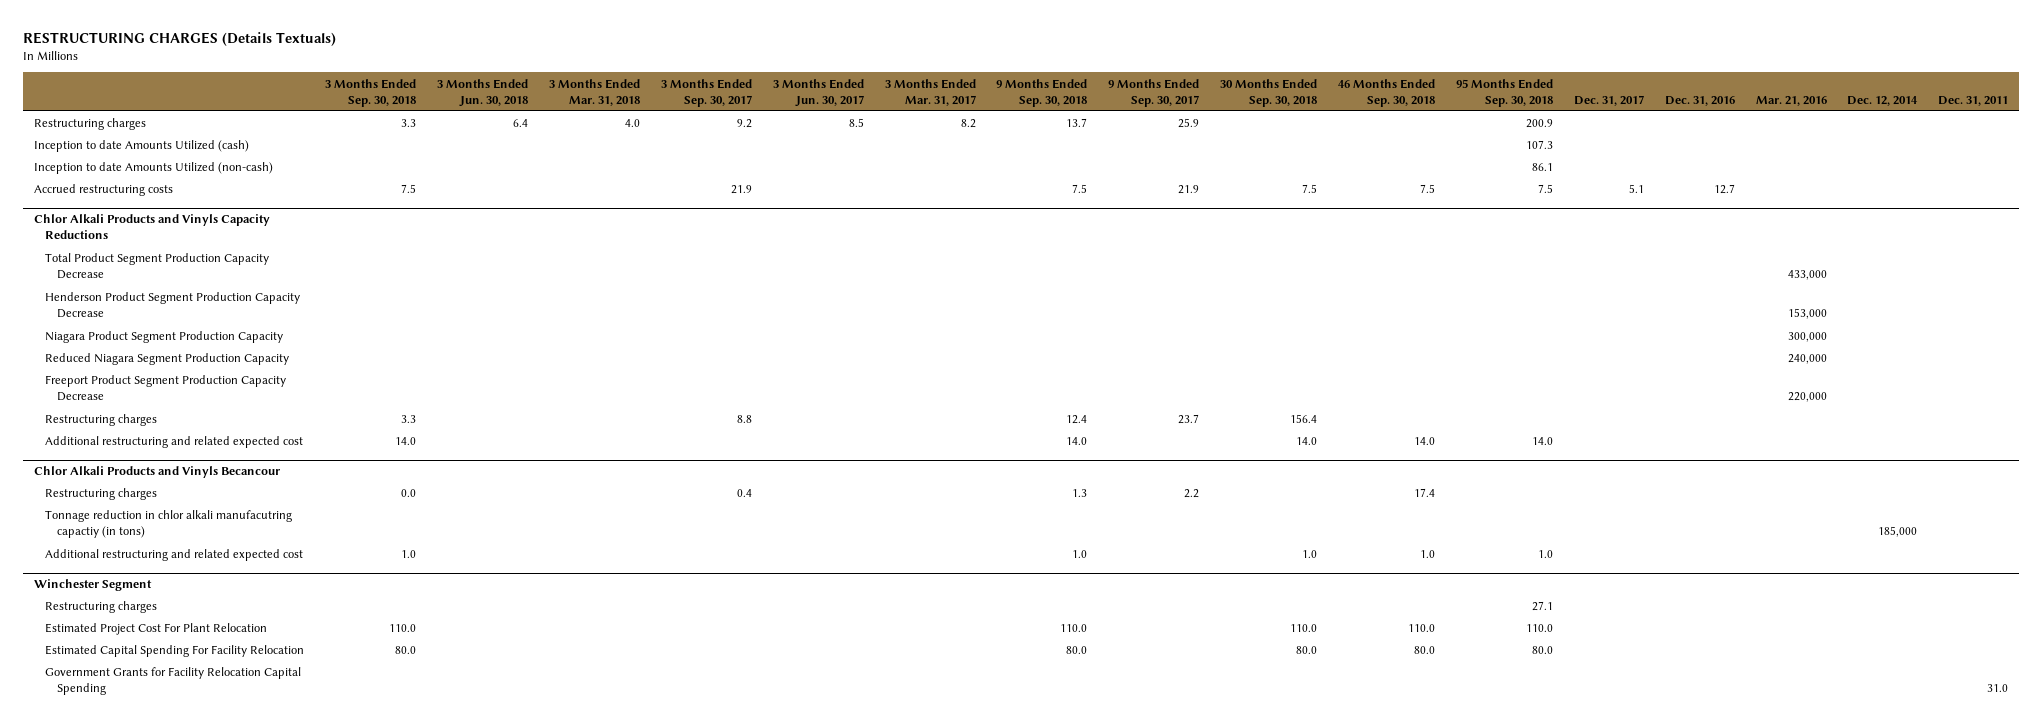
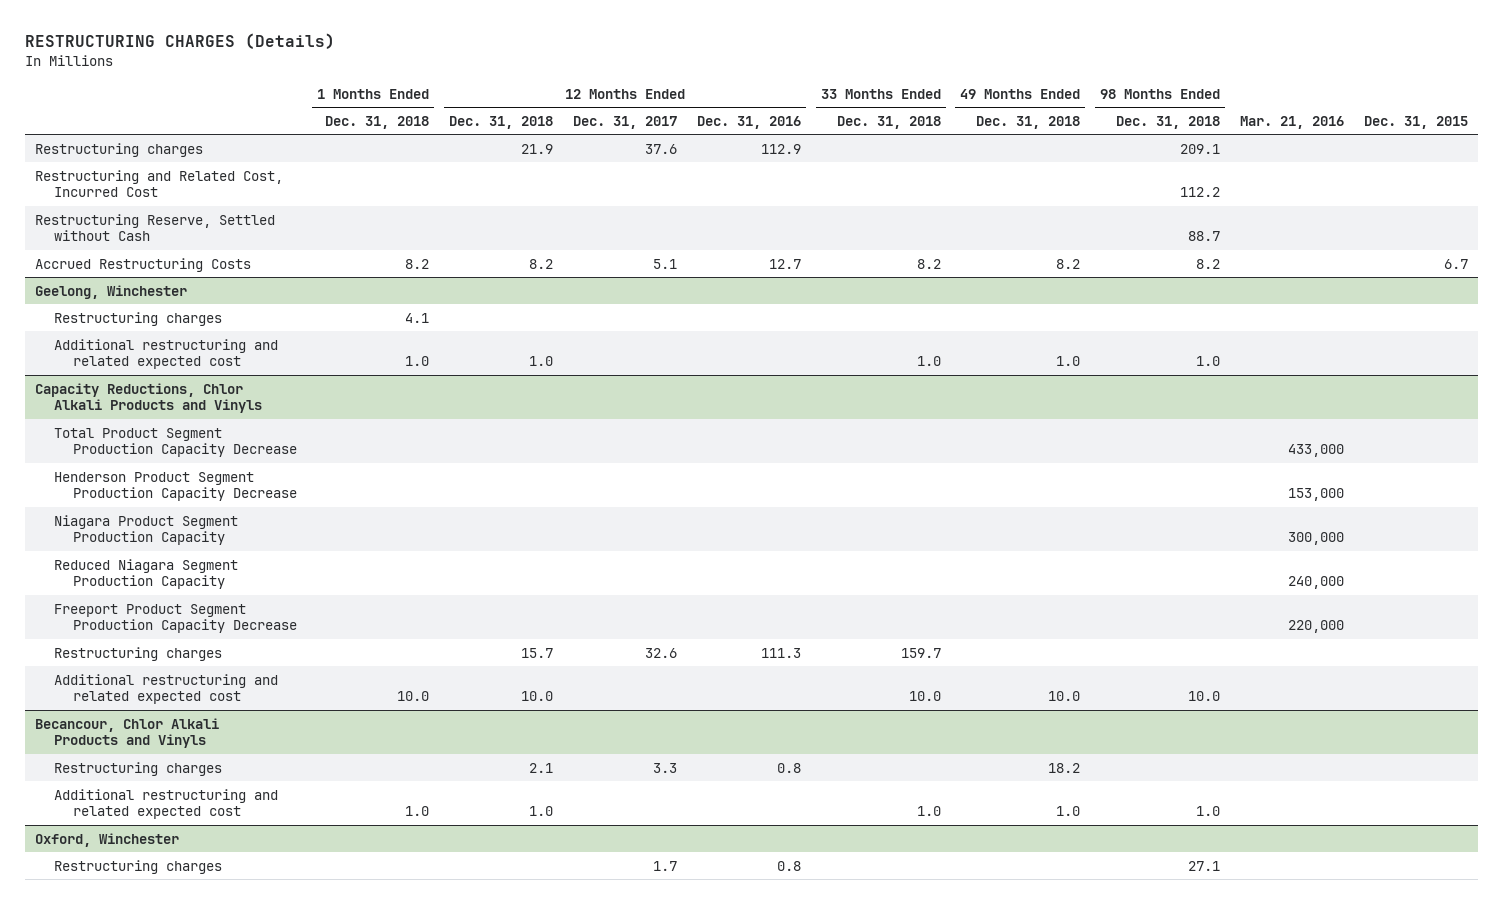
- RESTRUCTURING CHARGES (Details Textuals)
+ RESTRUCTURING CHARGES (Details)
- | 3 Months Ended Sep. 30, 2018 | 3 Months Ended Jun. 30, 2018 | 3 Months Ended Mar. 31, 2018 | 3 Months Ended Sep. 30, 2017 | 3 Months Ended Jun. 30, 2017 | 3 Months Ended Mar. 31, 2017 | 9 Months Ended Sep. 30, 2018 | 9 Months Ended Sep. 30, 2017 | 30 Months Ended Sep. 30, 2018 | 46 Months Ended Sep. 30, 2018 | 95 Months Ended Sep. 30, 2018 | Dec. 31, 2017 | Dec. 31, 2016 | Mar. 21, 2016 | Dec. 12, 2014 | Dec. 31, 2011
+ | 1 Months Ended Dec. 31, 2018 | 12 Months Ended Dec. 31, 2018 | 12 Months Ended Dec. 31, 2017 | 12 Months Ended Dec. 31, 2016 | 33 Months Ended Dec. 31, 2018 | 49 Months Ended Dec. 31, 2018 | 98 Months Ended Dec. 31, 2018 | Mar. 21, 2016 | Dec. 31, 2015
- Inception to date Amounts Utilized (cash) | | | | | | | | | | | 107.3 | | | | |
- Inception to date Amounts Utilized (non-cash) | | | | | | | | | | | 86.1 | | | | |
- Accrued restructuring costs | 7.5 | | | 21.9 | | | 7.5 | 21.9 | 7.5 | 7.5 | 7.5 | 5.1 | 12.7 | | |
- Chlor Alkali Products and Vinyls Capacity Reductions
+ Restructuring and Related Cost, Incurred Cost | | | | | | | 112.2 | |
+ Restructuring Reserve, Settled without Cash | | | | | | | 88.7 | |
+ Accrued Restructuring Costs | 8.2 | 8.2 | 5.1 | 12.7 | 8.2 | 8.2 | 8.2 | | 6.7
+ Geelong, Winchester
+ Restructuring charges | 4.1 | | | | | | | |
+ Additional restructuring and related expected cost | 1.0 | 1.0 | | | 1.0 | 1.0 | 1.0 | |
+ Capacity Reductions, Chlor Alkali Products and Vinyls
- Chlor Alkali Products and Vinyls Becancour
+ Becancour, Chlor Alkali Products and Vinyls
- Tonnage reduction in chlor alkali manufacutring capactiy (in tons) | | | | | | | | | | | | | | | 185,000 |
- Winchester Segment
- Restructuring charges | | | | | | | | | | | 27.1 | | | | |
- Estimated Project Cost For Plant Relocation | 110.0 | | | | | | 110.0 | | 110.0 | 110.0 | 110.0 | | | | |
- Estimated Capital Spending For Facility Relocation | 80.0 | | | | | | 80.0 | | 80.0 | 80.0 | 80.0 | | | | |
- Government Grants for Facility Relocation Capital Spending | | | | | | | | | | | | | | | | 31.0
+ Oxford, Winchester
+ Restructuring charges | | | 1.7 | 0.8 | | | 27.1 | |

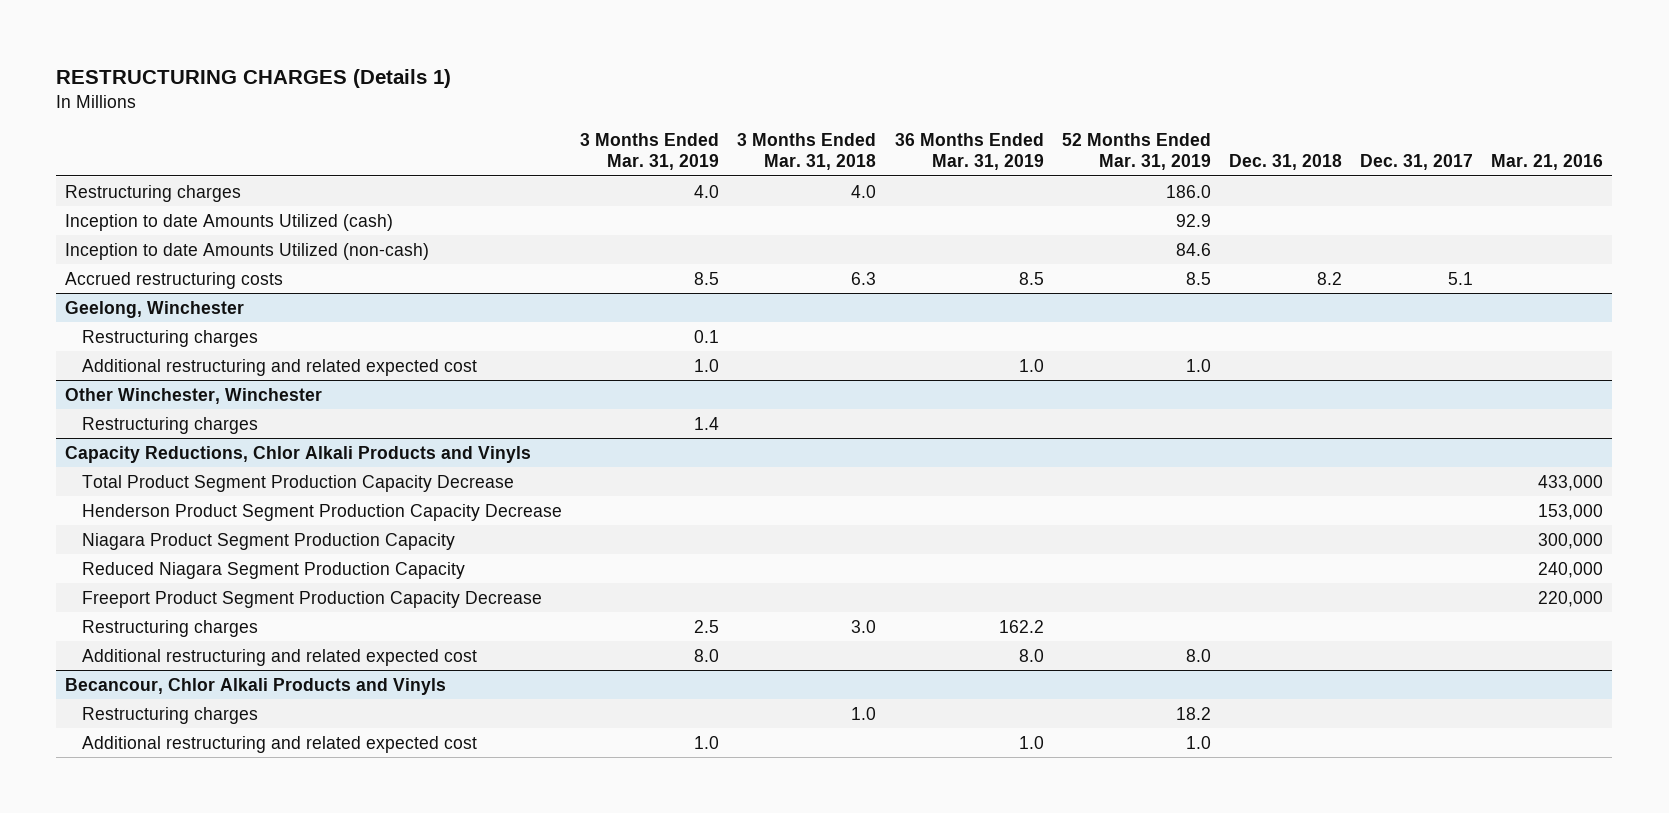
- RESTRUCTURING CHARGES (Details)
+ RESTRUCTURING CHARGES (Details 1)
- | 1 Months Ended Dec. 31, 2018 | 12 Months Ended Dec. 31, 2018 | 12 Months Ended Dec. 31, 2017 | 12 Months Ended Dec. 31, 2016 | 33 Months Ended Dec. 31, 2018 | 49 Months Ended Dec. 31, 2018 | 98 Months Ended Dec. 31, 2018 | Mar. 21, 2016 | Dec. 31, 2015
+ | 3 Months Ended Mar. 31, 2019 | 3 Months Ended Mar. 31, 2018 | 36 Months Ended Mar. 31, 2019 | 52 Months Ended Mar. 31, 2019 | Dec. 31, 2018 | Dec. 31, 2017 | Mar. 21, 2016
- Restructuring and Related Cost, Incurred Cost | | | | | | | 112.2 | |
- Restructuring Reserve, Settled without Cash | | | | | | | 88.7 | |
- Accrued Restructuring Costs | 8.2 | 8.2 | 5.1 | 12.7 | 8.2 | 8.2 | 8.2 | | 6.7
+ Inception to date Amounts Utilized (cash) | | | | 92.9 | | |
+ Inception to date Amounts Utilized (non-cash) | | | | 84.6 | | |
+ Accrued restructuring costs | 8.5 | 6.3 | 8.5 | 8.5 | 8.2 | 5.1 |
+ Other Winchester, Winchester
+ Restructuring charges | 1.4 | | | | | |
- Oxford, Winchester
- Restructuring charges | | | 1.7 | 0.8 | | | 27.1 | |

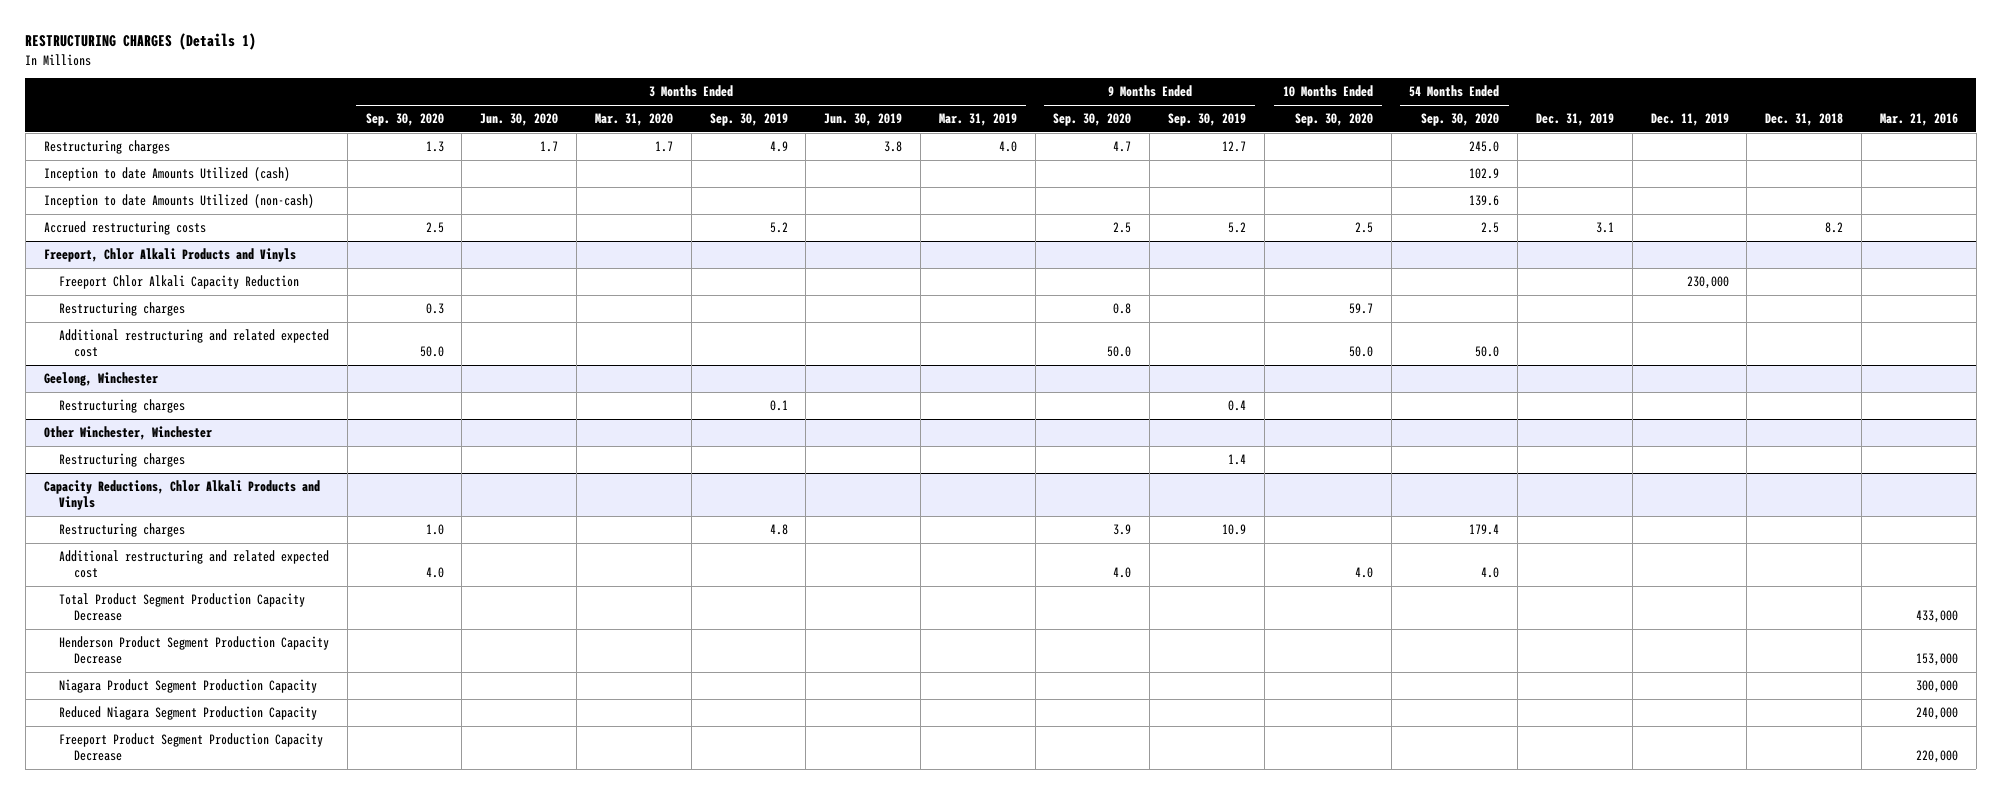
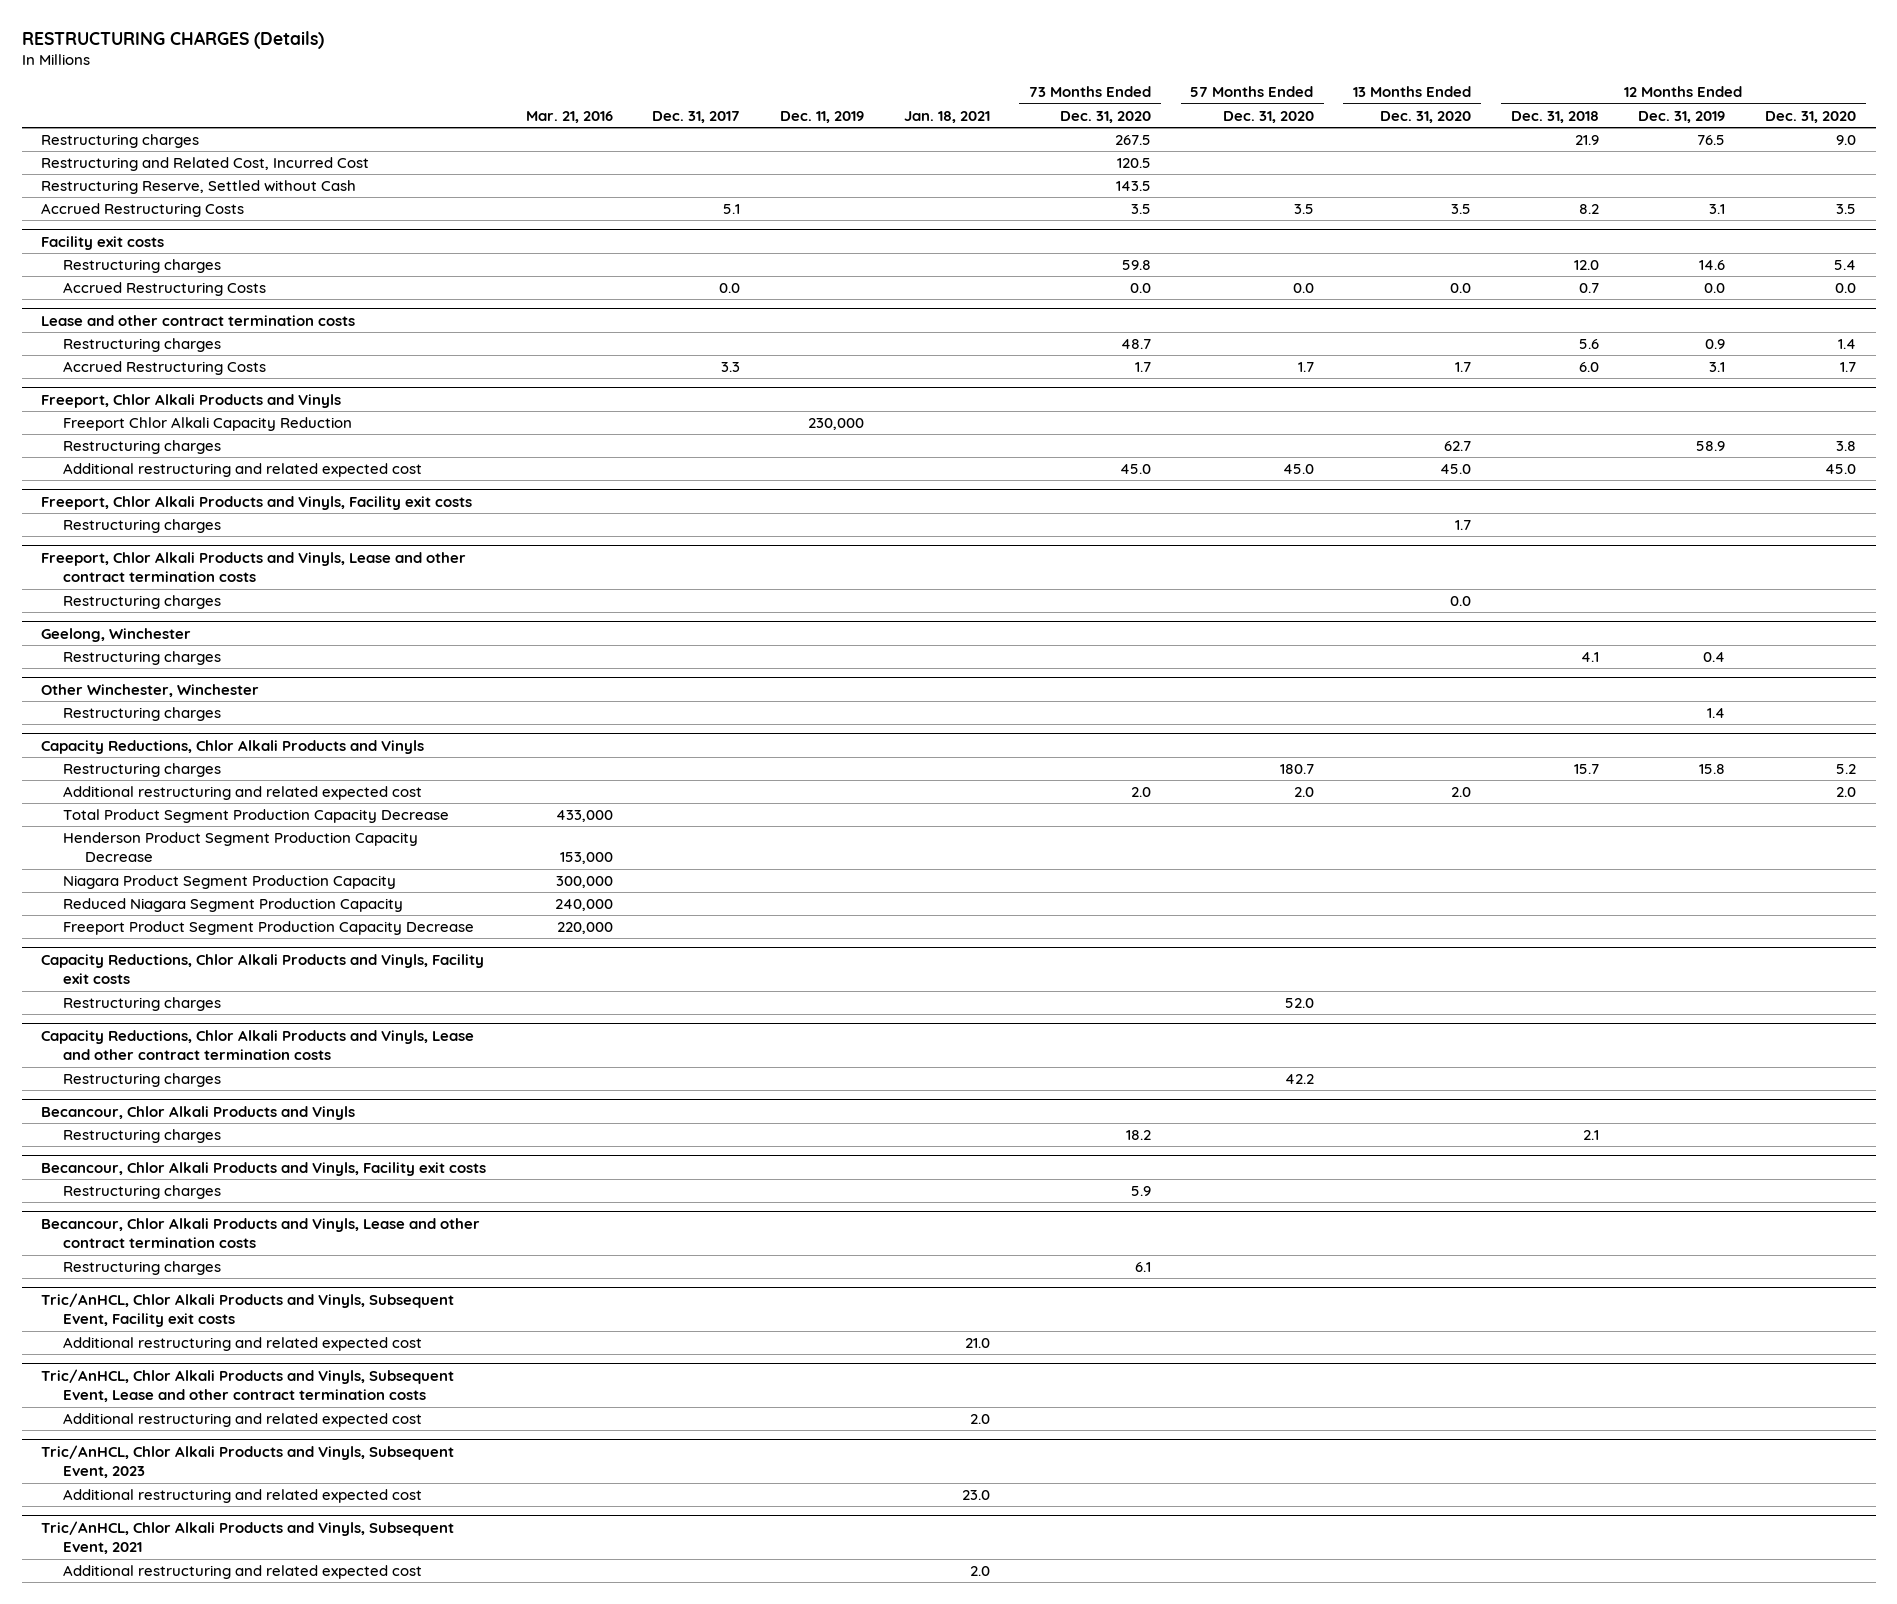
- RESTRUCTURING CHARGES (Details 1)
+ RESTRUCTURING CHARGES (Details)
- | 3 Months Ended Sep. 30, 2020 | 3 Months Ended Jun. 30, 2020 | 3 Months Ended Mar. 31, 2020 | 3 Months Ended Sep. 30, 2019 | 3 Months Ended Jun. 30, 2019 | 3 Months Ended Mar. 31, 2019 | 9 Months Ended Sep. 30, 2020 | 9 Months Ended Sep. 30, 2019 | 10 Months Ended Sep. 30, 2020 | 54 Months Ended Sep. 30, 2020 | Dec. 31, 2019 | Dec. 11, 2019 | Dec. 31, 2018 | Mar. 21, 2016
+ | Mar. 21, 2016 | Dec. 31, 2017 | Dec. 11, 2019 | Jan. 18, 2021 | 73 Months Ended Dec. 31, 2020 | 57 Months Ended Dec. 31, 2020 | 13 Months Ended Dec. 31, 2020 | 12 Months Ended Dec. 31, 2018 | 12 Months Ended Dec. 31, 2019 | 12 Months Ended Dec. 31, 2020
- Inception to date Amounts Utilized (cash) | | | | | | | | | | 102.9 | | | |
- Inception to date Amounts Utilized (non-cash) | | | | | | | | | | 139.6 | | | |
- Accrued restructuring costs | 2.5 | | | 5.2 | | | 2.5 | 5.2 | 2.5 | 2.5 | 3.1 | | 8.2 |
+ Restructuring and Related Cost, Incurred Cost | | | | | 120.5 | | | | |
+ Restructuring Reserve, Settled without Cash | | | | | 143.5 | | | | |
+ Accrued Restructuring Costs | | 5.1 | | | 3.5 | 3.5 | 3.5 | 8.2 | 3.1 | 3.5
+ Facility exit costs
+ Restructuring charges | | | | | 59.8 | | | 12.0 | 14.6 | 5.4
+ Accrued Restructuring Costs | | 0.0 | | | 0.0 | 0.0 | 0.0 | 0.7 | 0.0 | 0.0
+ Lease and other contract termination costs
+ Restructuring charges | | | | | 48.7 | | | 5.6 | 0.9 | 1.4
+ Accrued Restructuring Costs | | 3.3 | | | 1.7 | 1.7 | 1.7 | 6.0 | 3.1 | 1.7
+ Freeport, Chlor Alkali Products and Vinyls, Facility exit costs
+ Restructuring charges | | | | | | | 1.7 | | |
+ Freeport, Chlor Alkali Products and Vinyls, Lease and other contract termination costs
+ Restructuring charges | | | | | | | 0.0 | | |
+ Capacity Reductions, Chlor Alkali Products and Vinyls, Facility exit costs
+ Restructuring charges | | | | | | 52.0 | | | |
+ Capacity Reductions, Chlor Alkali Products and Vinyls, Lease and other contract termination costs
+ Restructuring charges | | | | | | 42.2 | | | |
+ Becancour, Chlor Alkali Products and Vinyls
+ Restructuring charges | | | | | 18.2 | | | 2.1 | |
+ Becancour, Chlor Alkali Products and Vinyls, Facility exit costs
+ Restructuring charges | | | | | 5.9 | | | | |
+ Becancour, Chlor Alkali Products and Vinyls, Lease and other contract termination costs
+ Restructuring charges | | | | | 6.1 | | | | |
+ Tric/AnHCL, Chlor Alkali Products and Vinyls, Subsequent Event, Facility exit costs
+ Additional restructuring and related expected cost | | | | 21.0 | | | | | |
+ Tric/AnHCL, Chlor Alkali Products and Vinyls, Subsequent Event, Lease and other contract termination costs
+ Additional restructuring and related expected cost | | | | 2.0 | | | | | |
+ Tric/AnHCL, Chlor Alkali Products and Vinyls, Subsequent Event, 2023
+ Additional restructuring and related expected cost | | | | 23.0 | | | | | |
+ Tric/AnHCL, Chlor Alkali Products and Vinyls, Subsequent Event, 2021
+ Additional restructuring and related expected cost | | | | 2.0 | | | | | |

